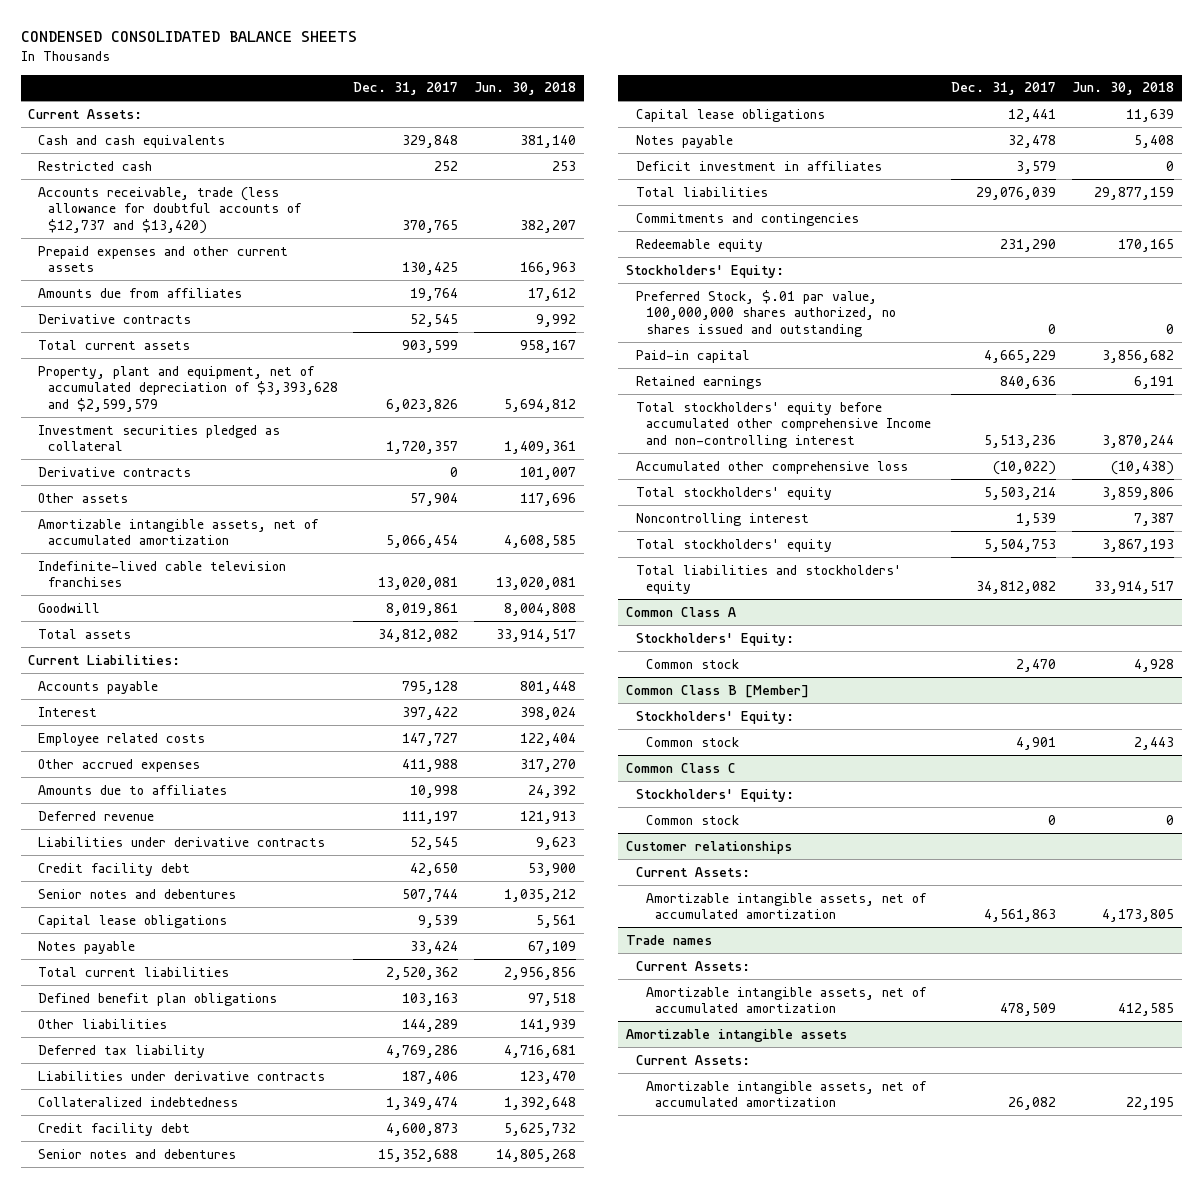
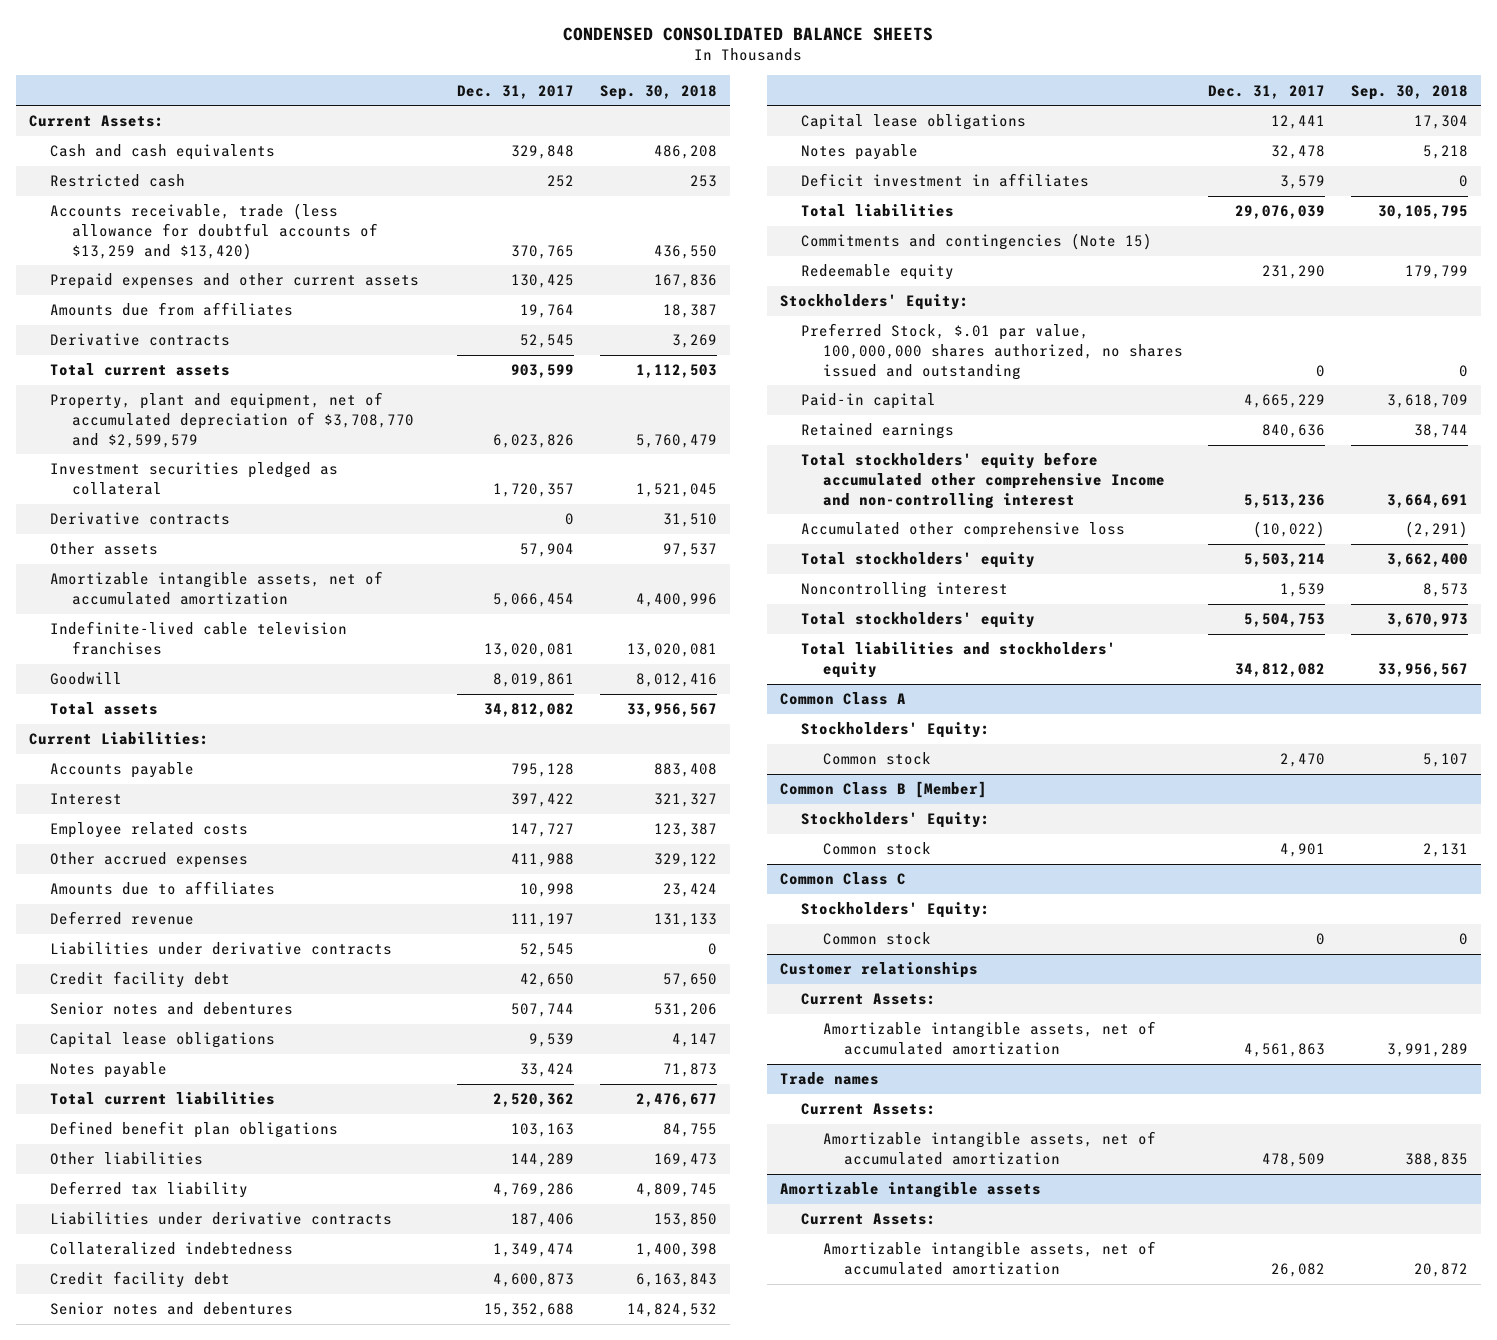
- | Dec. 31, 2017 | Jun. 30, 2018
+ | Dec. 31, 2017 | Sep. 30, 2018
- Accounts receivable, trade (less allowance for doubtful accounts of $12,737 and $13,420) | 370,765 | 382,207
+ Accounts receivable, trade (less allowance for doubtful accounts of $13,259 and $13,420) | 370,765 | 436,550
- Property, plant and equipment, net of accumulated depreciation of $3,393,628 and $2,599,579 | 6,023,826 | 5,694,812
+ Property, plant and equipment, net of accumulated depreciation of $3,708,770 and $2,599,579 | 6,023,826 | 5,760,479
- Commitments and contingencies
+ Commitments and contingencies (Note 15)

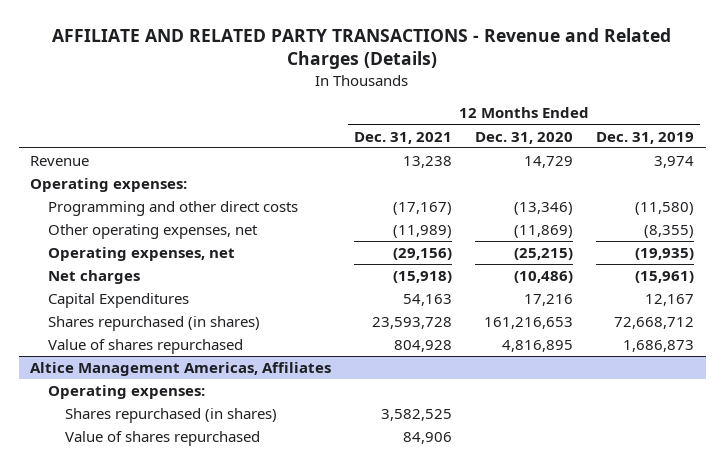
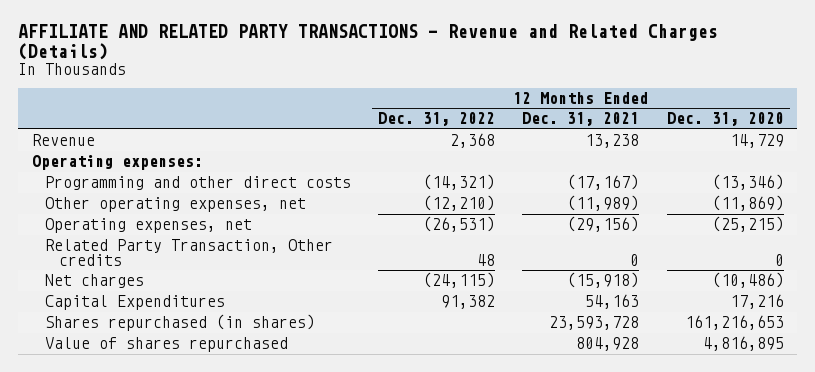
- | 12 Months Ended Dec. 31, 2021 | 12 Months Ended Dec. 31, 2020 | 12 Months Ended Dec. 31, 2019
+ | 12 Months Ended Dec. 31, 2022 | 12 Months Ended Dec. 31, 2021 | 12 Months Ended Dec. 31, 2020
+ Related Party Transaction, Other credits | 48 | 0 | 0
- Altice Management Americas, Affiliates
- Operating expenses:
- Shares repurchased (in shares) | 3,582,525 | |
- Value of shares repurchased | 84,906 | |

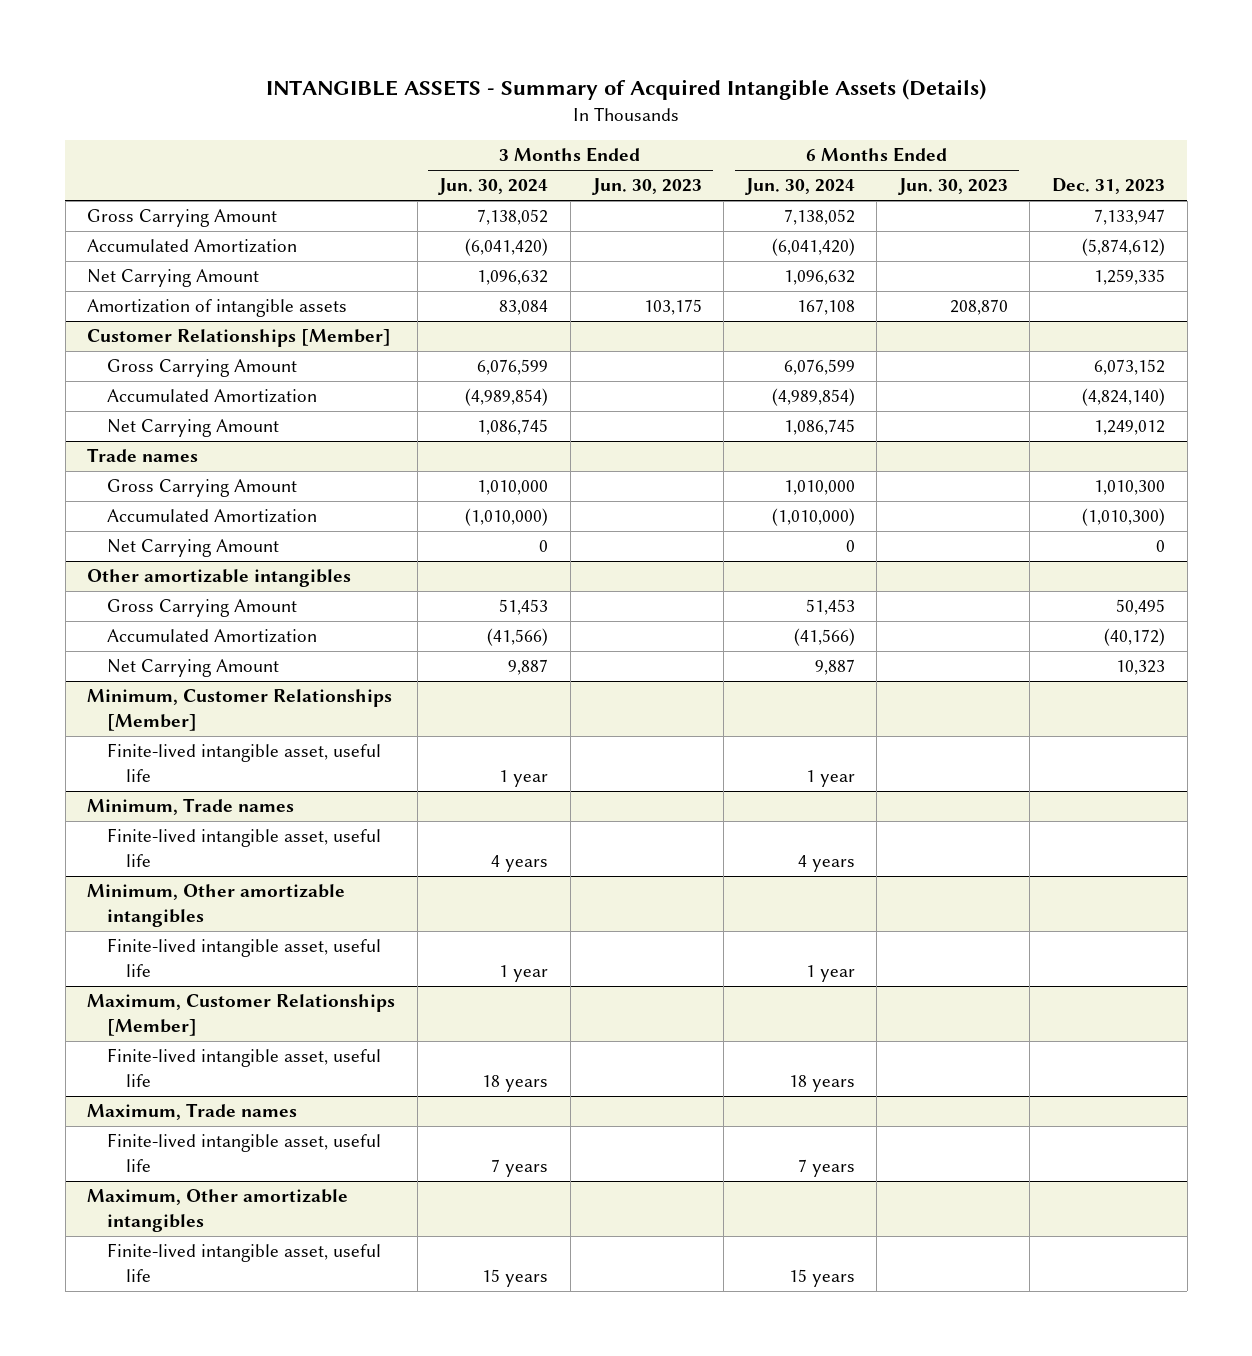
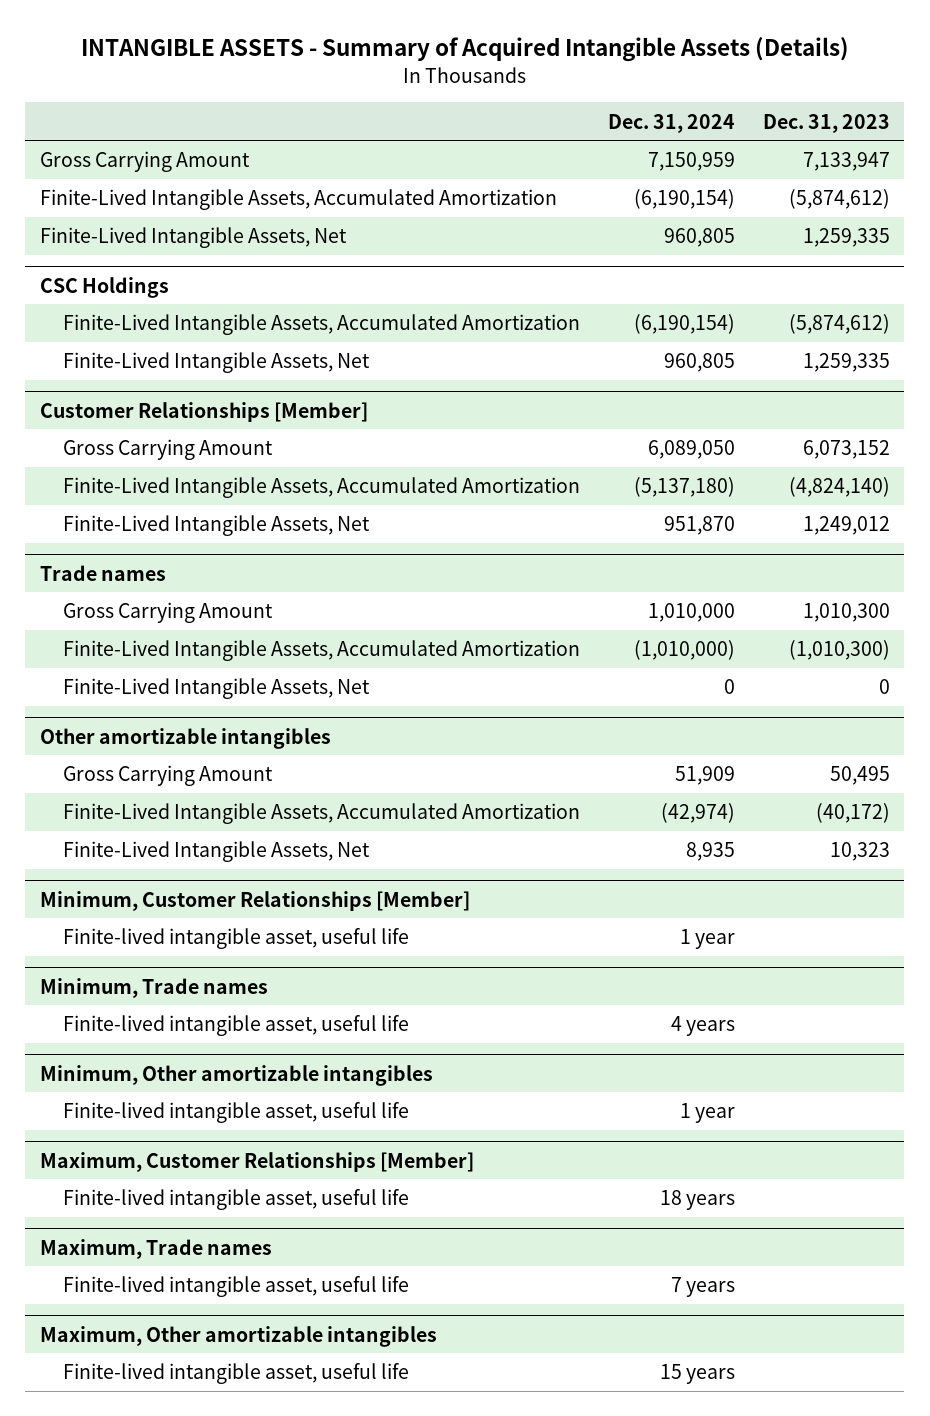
- | 3 Months Ended Jun. 30, 2024 | 3 Months Ended Jun. 30, 2023 | 6 Months Ended Jun. 30, 2024 | 6 Months Ended Jun. 30, 2023 | Dec. 31, 2023
+ | Dec. 31, 2024 | Dec. 31, 2023
- Accumulated Amortization | (6,041,420) | | (6,041,420) | | (5,874,612)
- Net Carrying Amount | 1,096,632 | | 1,096,632 | | 1,259,335
- Amortization of intangible assets | 83,084 | 103,175 | 167,108 | 208,870 |
+ Finite-Lived Intangible Assets, Accumulated Amortization | (6,190,154) | (5,874,612)
+ Finite-Lived Intangible Assets, Net | 960,805 | 1,259,335
+ CSC Holdings
+ Finite-Lived Intangible Assets, Accumulated Amortization | (6,190,154) | (5,874,612)
+ Finite-Lived Intangible Assets, Net | 960,805 | 1,259,335
@ Customer Relationships [Member]
- Accumulated Amortization | (4,989,854) | | (4,989,854) | | (4,824,140)
- Net Carrying Amount | 1,086,745 | | 1,086,745 | | 1,249,012
+ Finite-Lived Intangible Assets, Accumulated Amortization | (5,137,180) | (4,824,140)
+ Finite-Lived Intangible Assets, Net | 951,870 | 1,249,012
@ Trade names
- Accumulated Amortization | (1,010,000) | | (1,010,000) | | (1,010,300)
- Net Carrying Amount | 0 | | 0 | | 0
+ Finite-Lived Intangible Assets, Accumulated Amortization | (1,010,000) | (1,010,300)
+ Finite-Lived Intangible Assets, Net | 0 | 0
@ Other amortizable intangibles
- Accumulated Amortization | (41,566) | | (41,566) | | (40,172)
- Net Carrying Amount | 9,887 | | 9,887 | | 10,323
+ Finite-Lived Intangible Assets, Accumulated Amortization | (42,974) | (40,172)
+ Finite-Lived Intangible Assets, Net | 8,935 | 10,323

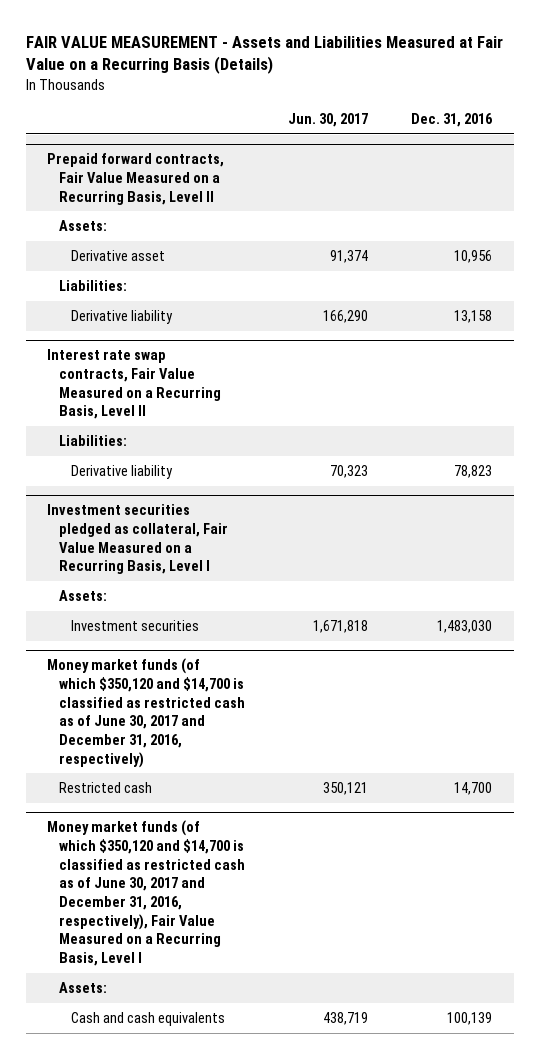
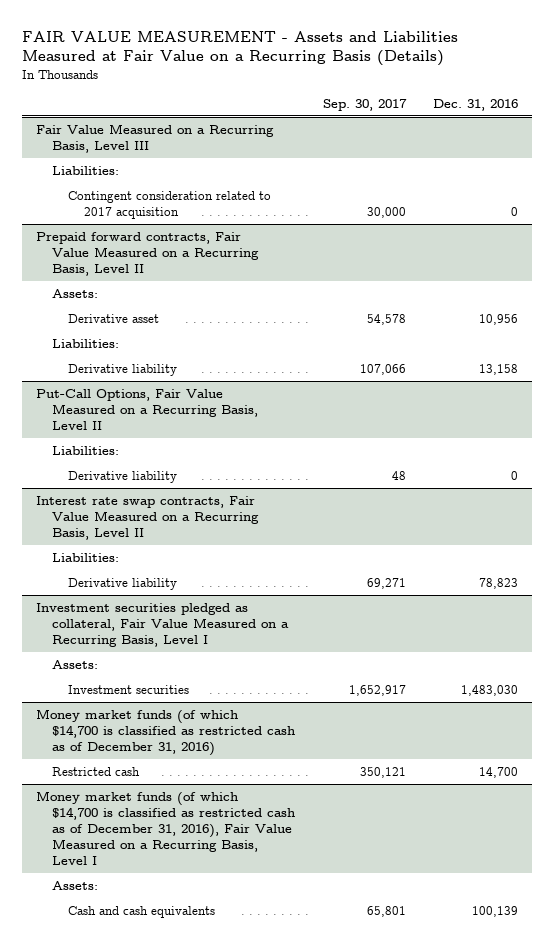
- | Jun. 30, 2017 | Dec. 31, 2016
+ | Sep. 30, 2017 | Dec. 31, 2016
+ Fair Value Measured on a Recurring Basis, Level III
+ Liabilities:
+ Contingent consideration related to 2017 acquisition | 30,000 | 0
+ Put-Call Options, Fair Value Measured on a Recurring Basis, Level II
+ Liabilities:
+ Derivative liability | 48 | 0
- Money market funds (of which $350,120 and $14,700 is classified as restricted cash as of June 30, 2017 and December 31, 2016, respectively)
+ Money market funds (of which $14,700 is classified as restricted cash as of December 31, 2016)
- Money market funds (of which $350,120 and $14,700 is classified as restricted cash as of June 30, 2017 and December 31, 2016, respectively), Fair Value Measured on a Recurring Basis, Level I
+ Money market funds (of which $14,700 is classified as restricted cash as of December 31, 2016), Fair Value Measured on a Recurring Basis, Level I

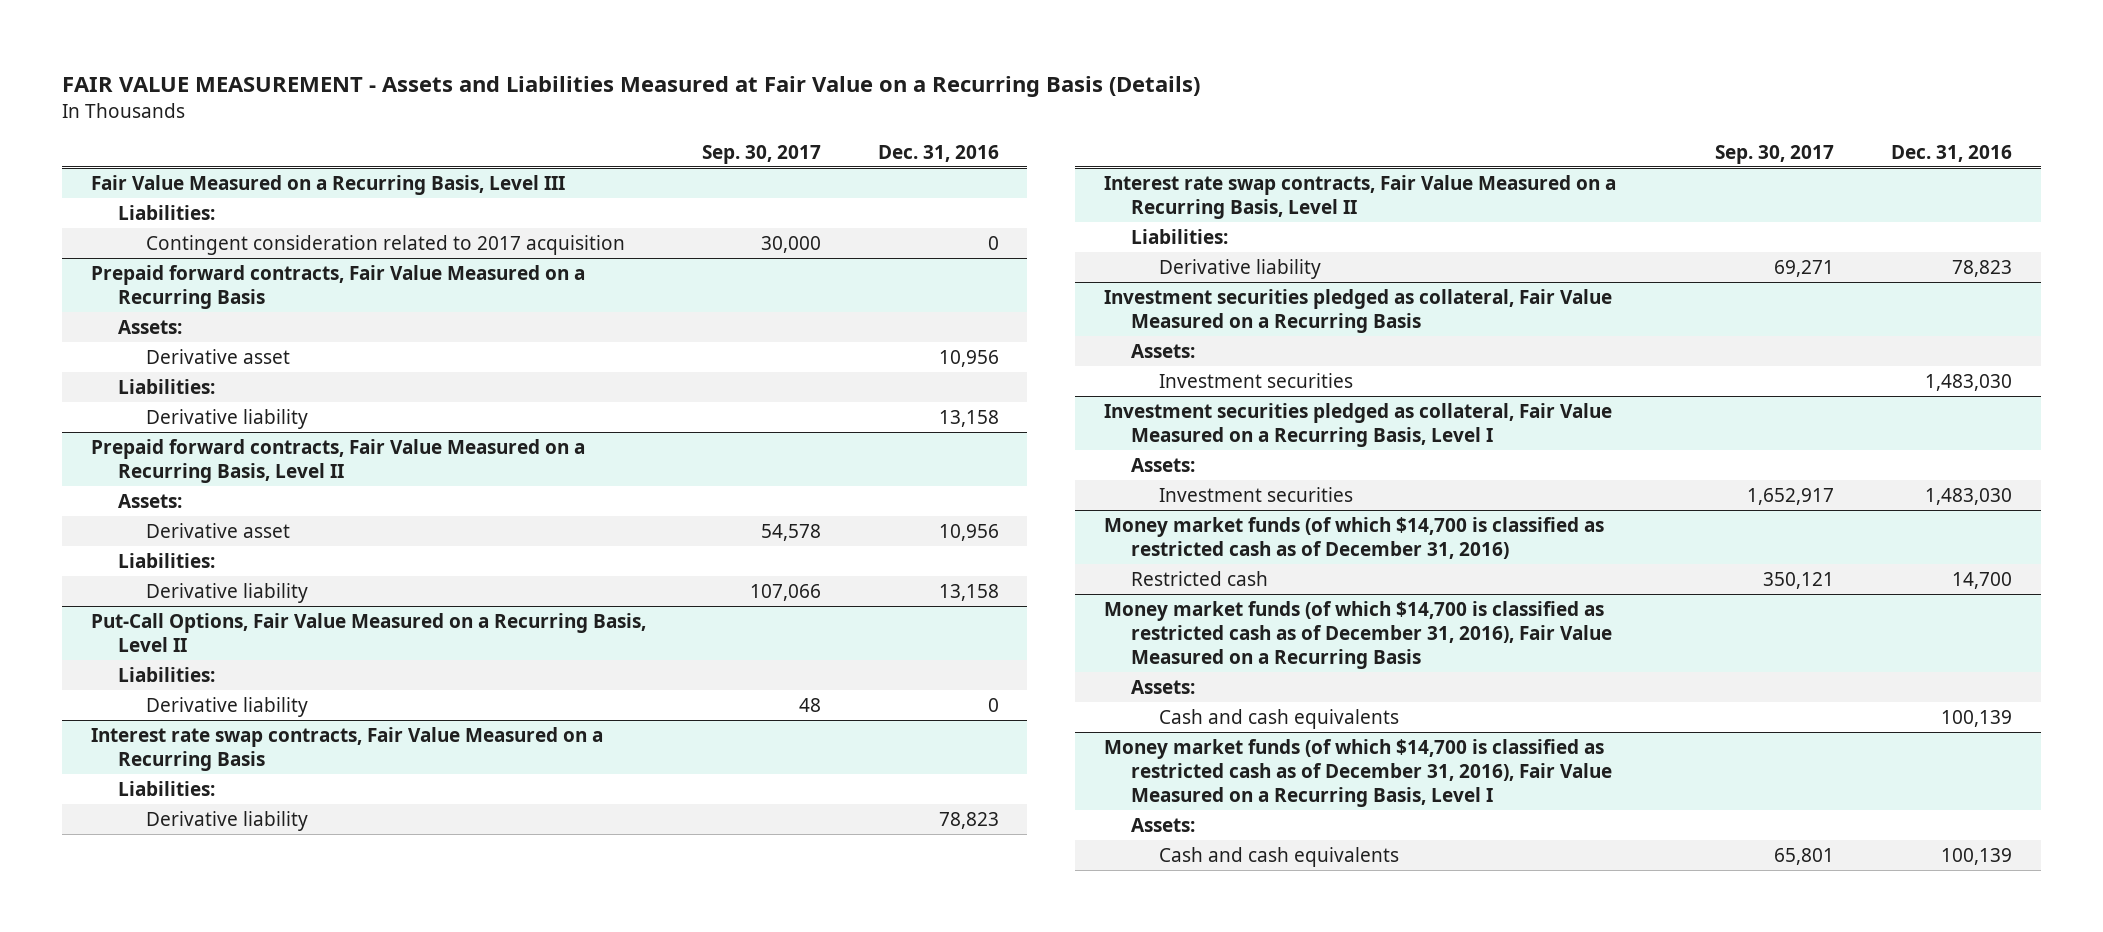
+ Prepaid forward contracts, Fair Value Measured on a Recurring Basis
+ Assets:
+ Derivative asset | | 10,956
+ Liabilities:
+ Derivative liability | | 13,158
+ Interest rate swap contracts, Fair Value Measured on a Recurring Basis
+ Liabilities:
+ Derivative liability | | 78,823
+ Investment securities pledged as collateral, Fair Value Measured on a Recurring Basis
+ Assets:
+ Investment securities | | 1,483,030
+ Money market funds (of which $14,700 is classified as restricted cash as of December 31, 2016), Fair Value Measured on a Recurring Basis
+ Assets:
+ Cash and cash equivalents | | 100,139

